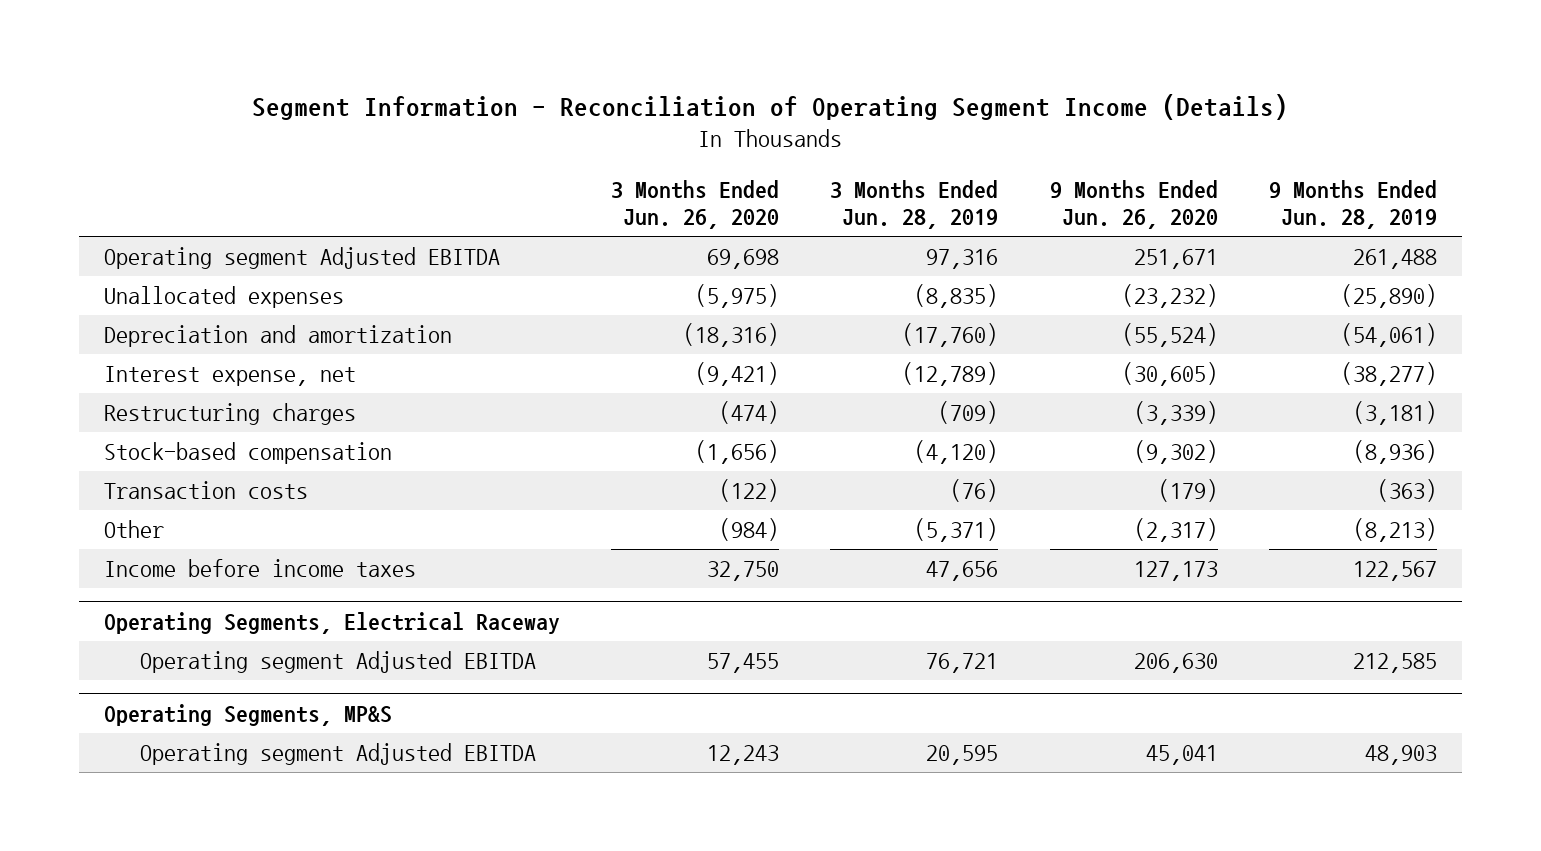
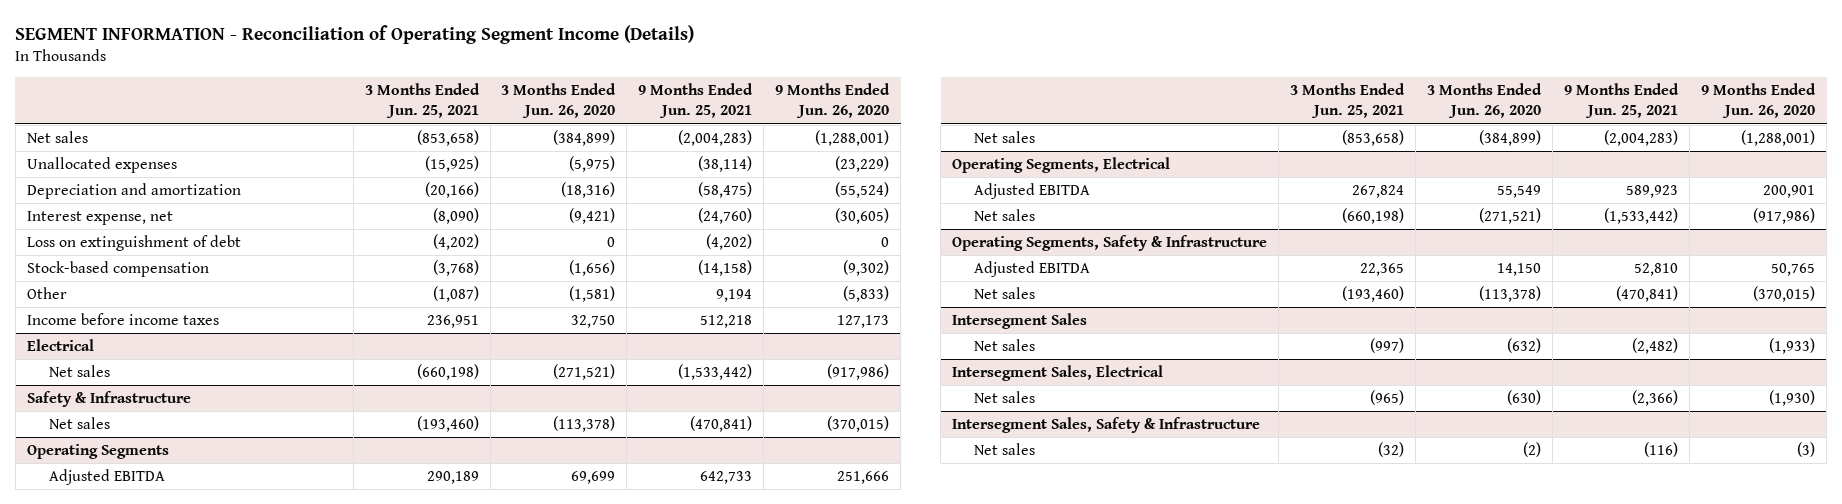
- Segment Information - Reconciliation of Operating Segment Income (Details)
+ SEGMENT INFORMATION - Reconciliation of Operating Segment Income (Details)
- | 3 Months Ended Jun. 26, 2020 | 3 Months Ended Jun. 28, 2019 | 9 Months Ended Jun. 26, 2020 | 9 Months Ended Jun. 28, 2019
+ | 3 Months Ended Jun. 25, 2021 | 3 Months Ended Jun. 26, 2020 | 9 Months Ended Jun. 25, 2021 | 9 Months Ended Jun. 26, 2020
- Operating segment Adjusted EBITDA | 69,698 | 97,316 | 251,671 | 261,488
- Unallocated expenses | (5,975) | (8,835) | (23,232) | (25,890)
+ Net sales | (853,658) | (384,899) | (2,004,283) | (1,288,001)
+ Unallocated expenses | (15,925) | (5,975) | (38,114) | (23,229)
- Restructuring charges | (474) | (709) | (3,339) | (3,181)
+ Loss on extinguishment of debt | (4,202) | 0 | (4,202) | 0
- Transaction costs | (122) | (76) | (179) | (363)
- Other | (984) | (5,371) | (2,317) | (8,213)
+ Other | (1,087) | (1,581) | 9,194 | (5,833)
- Operating Segments, Electrical Raceway
- Operating segment Adjusted EBITDA | 57,455 | 76,721 | 206,630 | 212,585
- Operating Segments, MP&S
- Operating segment Adjusted EBITDA | 12,243 | 20,595 | 45,041 | 48,903
+ Electrical
+ Net sales | (660,198) | (271,521) | (1,533,442) | (917,986)
+ Safety & Infrastructure
+ Net sales | (193,460) | (113,378) | (470,841) | (370,015)
+ Operating Segments
+ Adjusted EBITDA | 290,189 | 69,699 | 642,733 | 251,666
+ Net sales | (853,658) | (384,899) | (2,004,283) | (1,288,001)
+ Operating Segments, Electrical
+ Adjusted EBITDA | 267,824 | 55,549 | 589,923 | 200,901
+ Net sales | (660,198) | (271,521) | (1,533,442) | (917,986)
+ Operating Segments, Safety & Infrastructure
+ Adjusted EBITDA | 22,365 | 14,150 | 52,810 | 50,765
+ Net sales | (193,460) | (113,378) | (470,841) | (370,015)
+ Intersegment Sales
+ Net sales | (997) | (632) | (2,482) | (1,933)
+ Intersegment Sales, Electrical
+ Net sales | (965) | (630) | (2,366) | (1,930)
+ Intersegment Sales, Safety & Infrastructure
+ Net sales | (32) | (2) | (116) | (3)

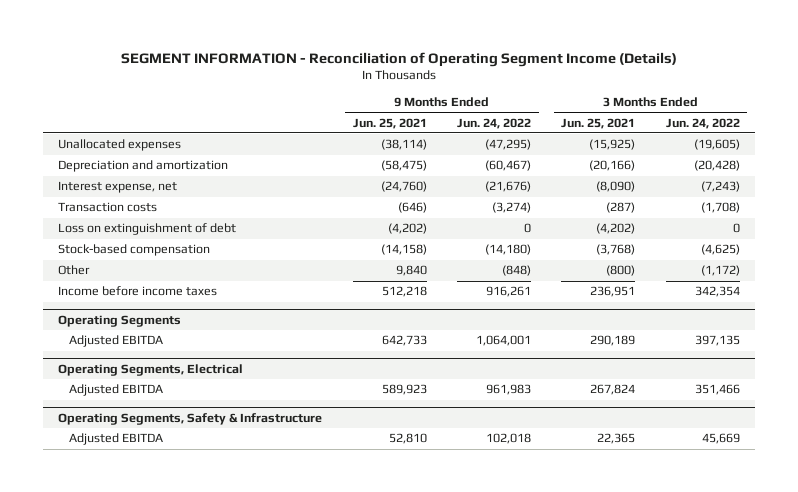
- | 3 Months Ended Jun. 25, 2021 | 3 Months Ended Jun. 26, 2020 | 9 Months Ended Jun. 25, 2021 | 9 Months Ended Jun. 26, 2020
+ | 9 Months Ended Jun. 25, 2021 | 9 Months Ended Jun. 24, 2022 | 3 Months Ended Jun. 25, 2021 | 3 Months Ended Jun. 24, 2022
- Net sales | (853,658) | (384,899) | (2,004,283) | (1,288,001)
+ Transaction costs | (646) | (3,274) | (287) | (1,708)
- Other | (1,087) | (1,581) | 9,194 | (5,833)
+ Other | 9,840 | (848) | (800) | (1,172)
- Electrical
- Net sales | (660,198) | (271,521) | (1,533,442) | (917,986)
- Safety & Infrastructure
- Net sales | (193,460) | (113,378) | (470,841) | (370,015)
@ Operating Segments
- Net sales | (853,658) | (384,899) | (2,004,283) | (1,288,001)
@ Operating Segments, Electrical
- Net sales | (660,198) | (271,521) | (1,533,442) | (917,986)
@ Operating Segments, Safety & Infrastructure
- Net sales | (193,460) | (113,378) | (470,841) | (370,015)
- Intersegment Sales
- Net sales | (997) | (632) | (2,482) | (1,933)
- Intersegment Sales, Electrical
- Net sales | (965) | (630) | (2,366) | (1,930)
- Intersegment Sales, Safety & Infrastructure
- Net sales | (32) | (2) | (116) | (3)

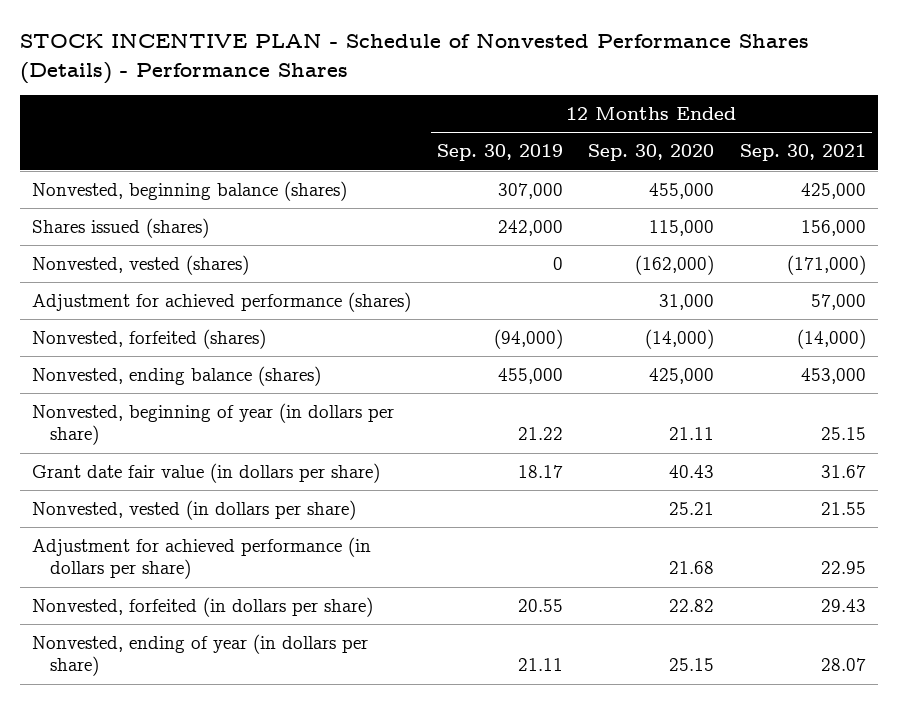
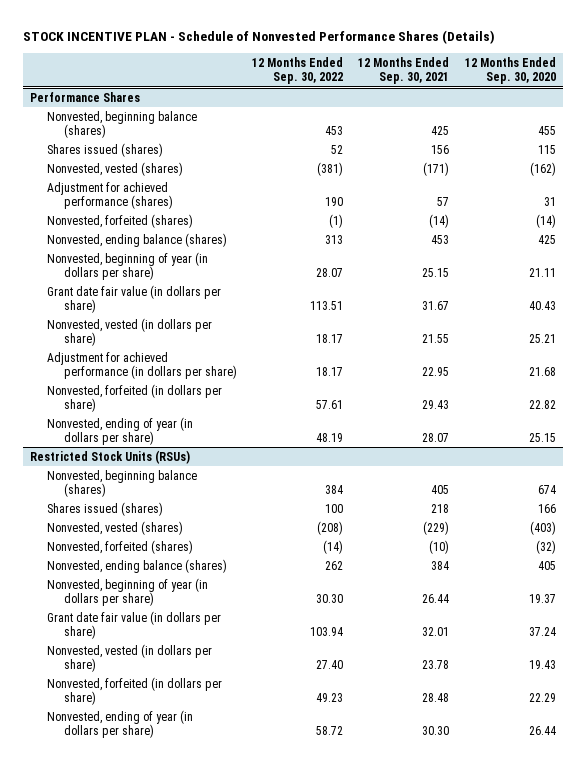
- STOCK INCENTIVE PLAN - Schedule of Nonvested Performance Shares (Details) - Performance Shares
+ STOCK INCENTIVE PLAN - Schedule of Nonvested Performance Shares (Details)
- | 12 Months Ended Sep. 30, 2019 | 12 Months Ended Sep. 30, 2020 | 12 Months Ended Sep. 30, 2021
+ | 12 Months Ended Sep. 30, 2022 | 12 Months Ended Sep. 30, 2021 | 12 Months Ended Sep. 30, 2020
- Nonvested, beginning balance (shares) | 307,000 | 455,000 | 425,000
- Shares issued (shares) | 242,000 | 115,000 | 156,000
- Nonvested, vested (shares) | 0 | (162,000) | (171,000)
- Adjustment for achieved performance (shares) | | 31,000 | 57,000
- Nonvested, forfeited (shares) | (94,000) | (14,000) | (14,000)
- Nonvested, ending balance (shares) | 455,000 | 425,000 | 453,000
+ Performance Shares
+ Nonvested, beginning balance (shares) | 453 | 425 | 455
+ Shares issued (shares) | 52 | 156 | 115
+ Nonvested, vested (shares) | (381) | (171) | (162)
+ Adjustment for achieved performance (shares) | 190 | 57 | 31
+ Nonvested, forfeited (shares) | (1) | (14) | (14)
+ Nonvested, ending balance (shares) | 313 | 453 | 425
+ Restricted Stock Units (RSUs)
+ Nonvested, beginning balance (shares) | 384 | 405 | 674
+ Shares issued (shares) | 100 | 218 | 166
+ Nonvested, vested (shares) | (208) | (229) | (403)
+ Nonvested, forfeited (shares) | (14) | (10) | (32)
+ Nonvested, ending balance (shares) | 262 | 384 | 405
+ Nonvested, beginning of year (in dollars per share) | 30.30 | 26.44 | 19.37
+ Grant date fair value (in dollars per share) | 103.94 | 32.01 | 37.24
+ Nonvested, vested (in dollars per share) | 27.40 | 23.78 | 19.43
+ Nonvested, forfeited (in dollars per share) | 49.23 | 28.48 | 22.29
+ Nonvested, ending of year (in dollars per share) | 58.72 | 30.30 | 26.44

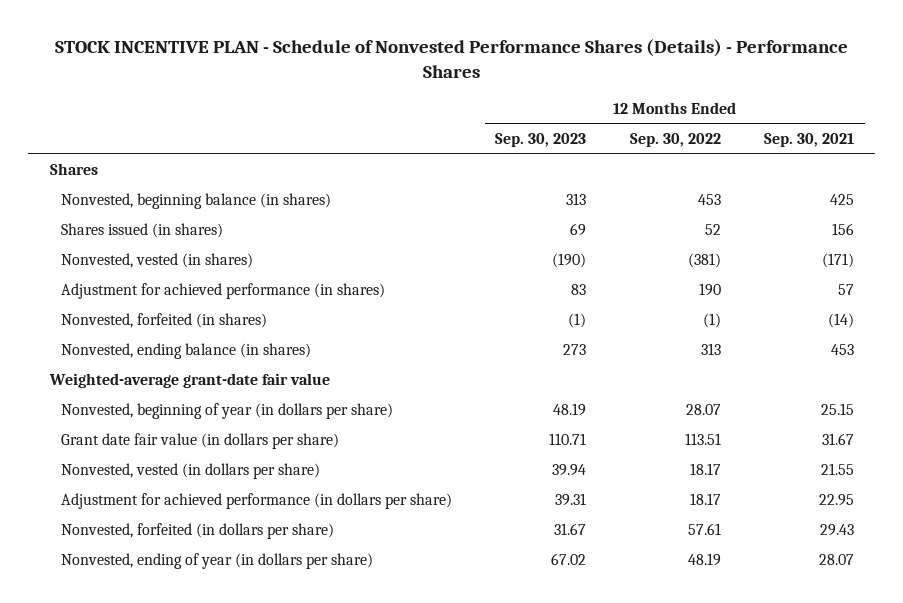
- STOCK INCENTIVE PLAN - Schedule of Nonvested Performance Shares (Details)
+ STOCK INCENTIVE PLAN - Schedule of Nonvested Performance Shares (Details) - Performance Shares
- | 12 Months Ended Sep. 30, 2022 | 12 Months Ended Sep. 30, 2021 | 12 Months Ended Sep. 30, 2020
+ | 12 Months Ended Sep. 30, 2023 | 12 Months Ended Sep. 30, 2022 | 12 Months Ended Sep. 30, 2021
- Performance Shares
- Nonvested, beginning balance (shares) | 453 | 425 | 455
- Shares issued (shares) | 52 | 156 | 115
- Nonvested, vested (shares) | (381) | (171) | (162)
- Adjustment for achieved performance (shares) | 190 | 57 | 31
- Nonvested, forfeited (shares) | (1) | (14) | (14)
- Nonvested, ending balance (shares) | 313 | 453 | 425
+ Shares
+ Nonvested, beginning balance (in shares) | 313 | 453 | 425
+ Shares issued (in shares) | 69 | 52 | 156
+ Nonvested, vested (in shares) | (190) | (381) | (171)
+ Adjustment for achieved performance (in shares) | 83 | 190 | 57
+ Nonvested, forfeited (in shares) | (1) | (1) | (14)
+ Nonvested, ending balance (in shares) | 273 | 313 | 453
+ Weighted-average grant-date fair value
- Restricted Stock Units (RSUs)
- Nonvested, beginning balance (shares) | 384 | 405 | 674
- Shares issued (shares) | 100 | 218 | 166
- Nonvested, vested (shares) | (208) | (229) | (403)
- Nonvested, forfeited (shares) | (14) | (10) | (32)
- Nonvested, ending balance (shares) | 262 | 384 | 405
- Nonvested, beginning of year (in dollars per share) | 30.30 | 26.44 | 19.37
- Grant date fair value (in dollars per share) | 103.94 | 32.01 | 37.24
- Nonvested, vested (in dollars per share) | 27.40 | 23.78 | 19.43
- Nonvested, forfeited (in dollars per share) | 49.23 | 28.48 | 22.29
- Nonvested, ending of year (in dollars per share) | 58.72 | 30.30 | 26.44

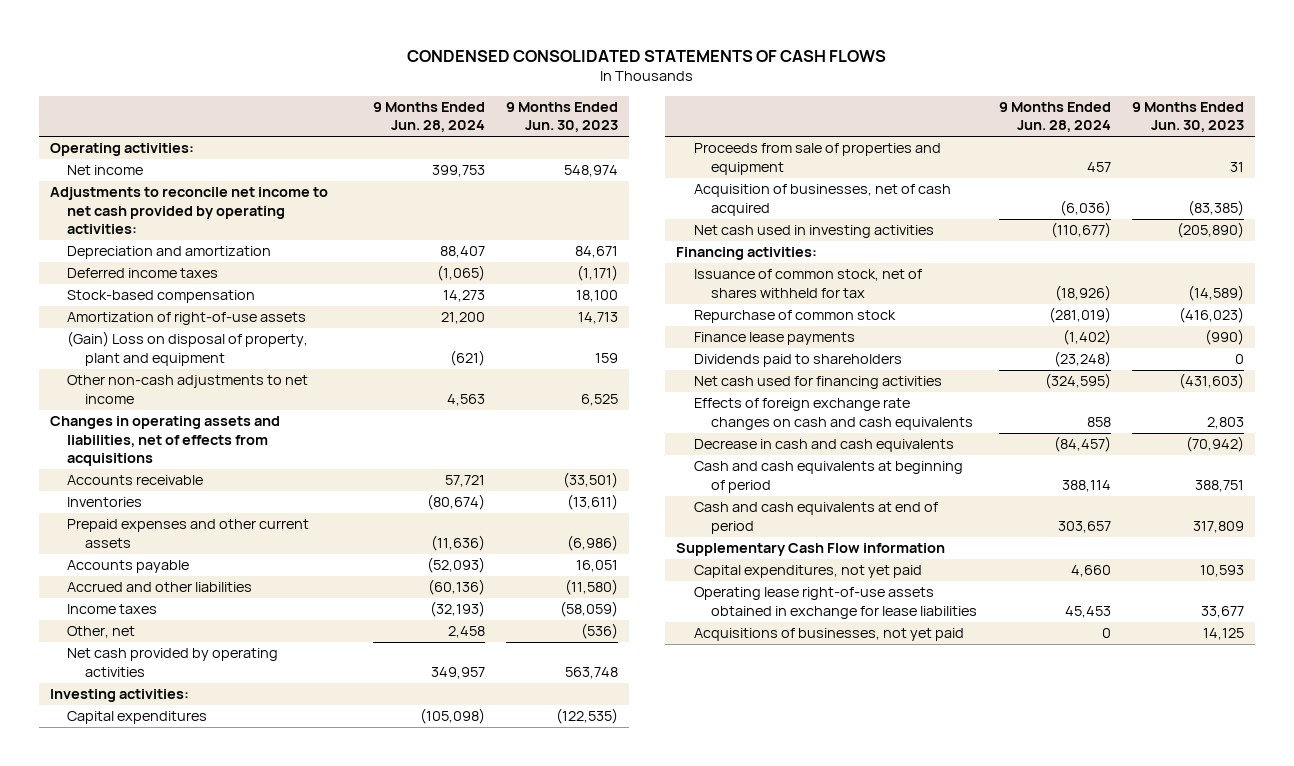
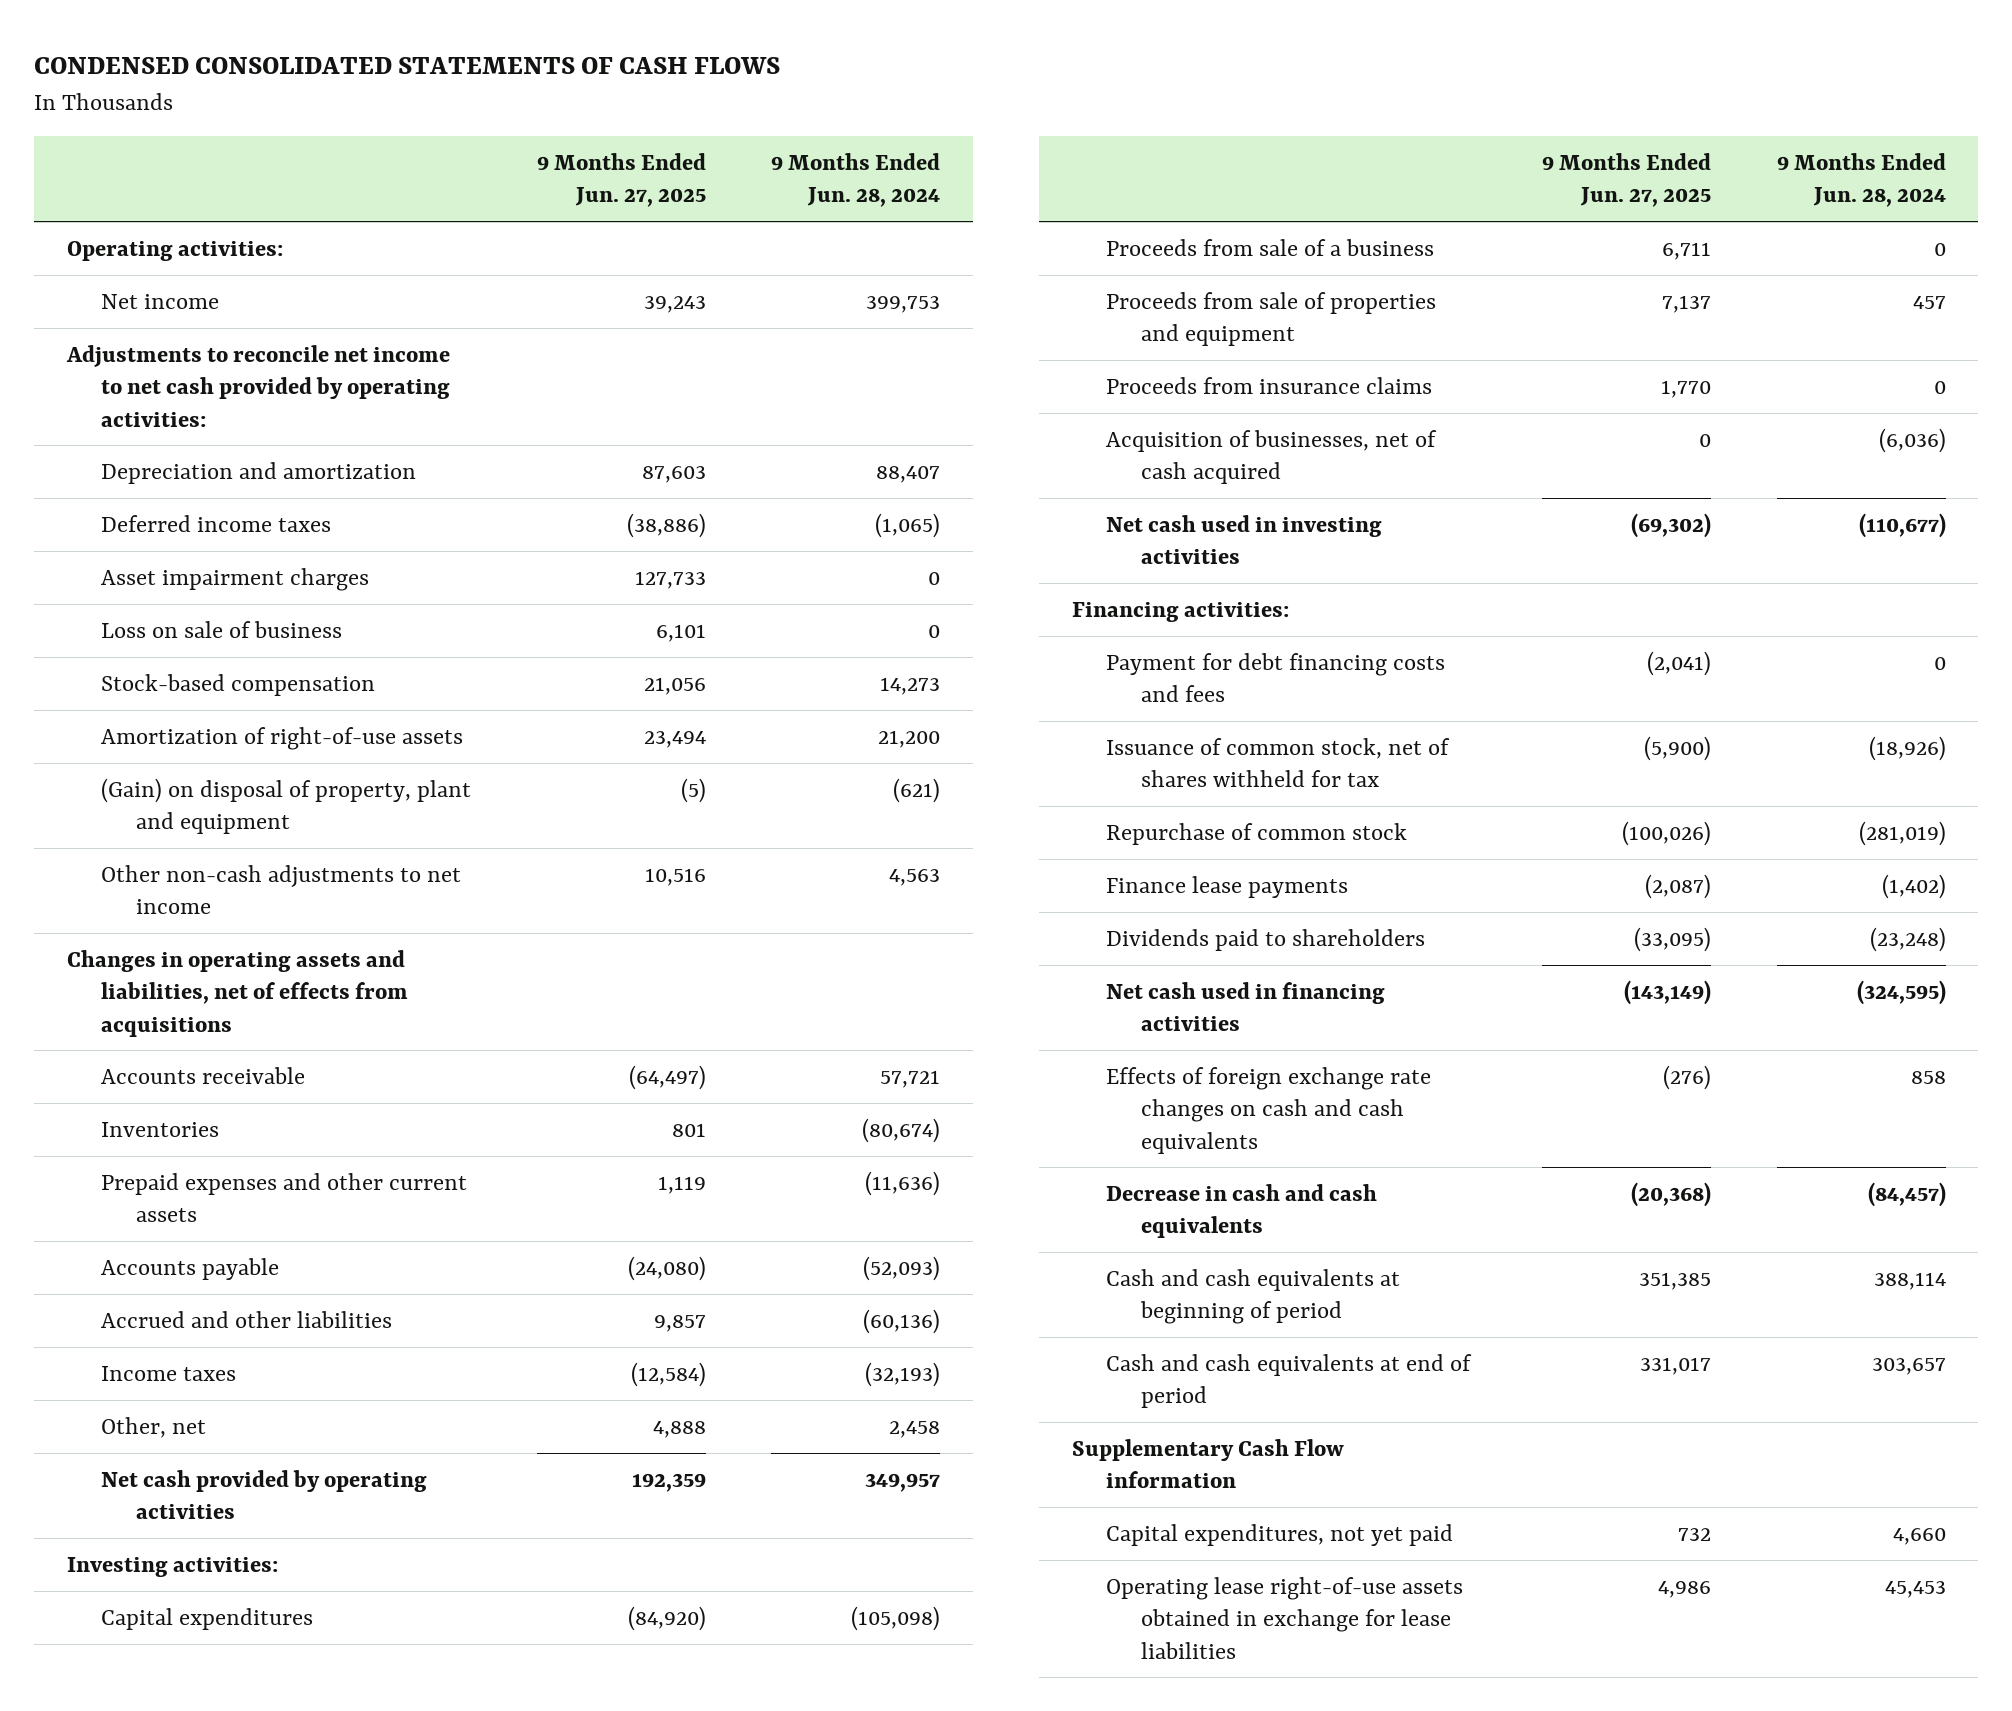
- | 9 Months Ended Jun. 28, 2024 | 9 Months Ended Jun. 30, 2023
+ | 9 Months Ended Jun. 27, 2025 | 9 Months Ended Jun. 28, 2024
+ Asset impairment charges | 127,733 | 0
+ Loss on sale of business | 6,101 | 0
- (Gain) Loss on disposal of property, plant and equipment | (621) | 159
+ (Gain) on disposal of property, plant and equipment | (5) | (621)
+ Proceeds from sale of a business | 6,711 | 0
+ Proceeds from insurance claims | 1,770 | 0
+ Payment for debt financing costs and fees | (2,041) | 0
- Net cash used for financing activities | (324,595) | (431,603)
+ Net cash used in financing activities | (143,149) | (324,595)
- Acquisitions of businesses, not yet paid | 0 | 14,125

